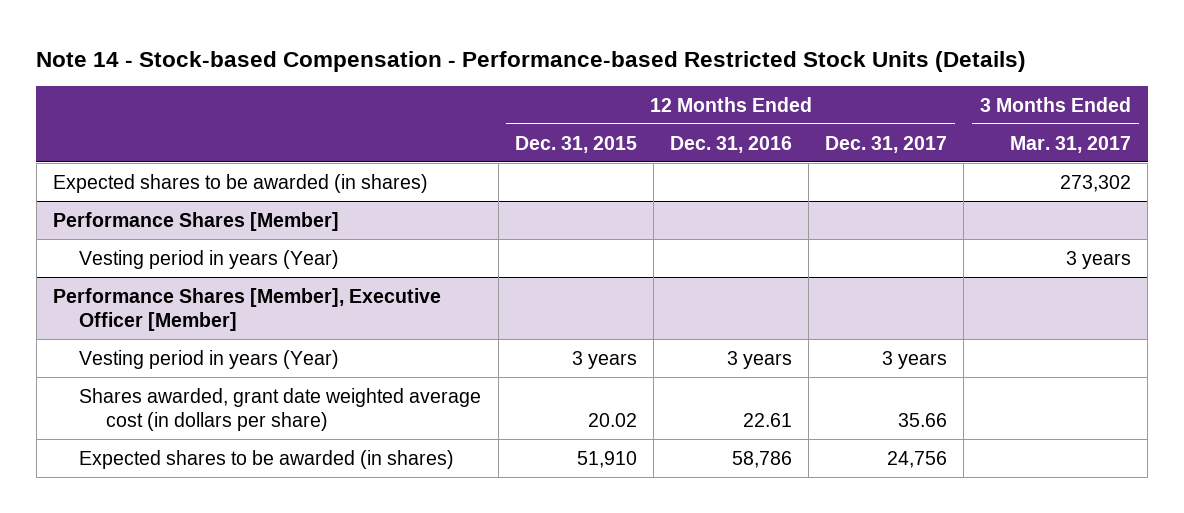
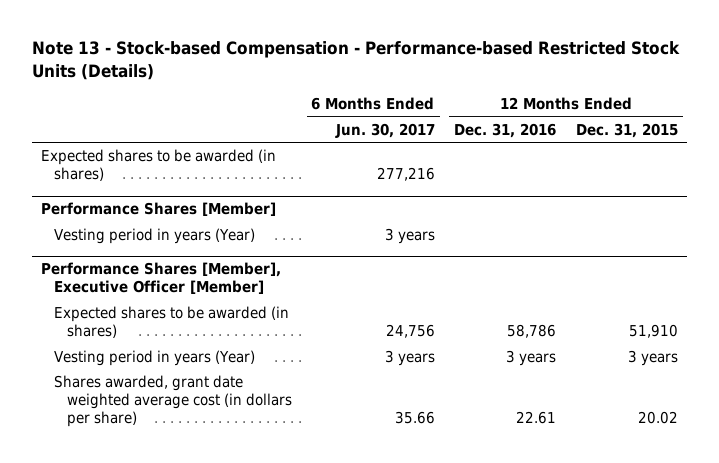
- Note 14 - Stock-based Compensation - Performance-based Restricted Stock Units (Details)
+ Note 13 - Stock-based Compensation - Performance-based Restricted Stock Units (Details)
- | 12 Months Ended Dec. 31, 2015 | 12 Months Ended Dec. 31, 2016 | 12 Months Ended Dec. 31, 2017 | 3 Months Ended Mar. 31, 2017
+ | 6 Months Ended Jun. 30, 2017 | 12 Months Ended Dec. 31, 2016 | 12 Months Ended Dec. 31, 2015
@ Performance Shares [Member], Executive Officer [Member]
moved up: Expected shares to be awarded (in shares) | 24,756 | 58,786 | 51,910

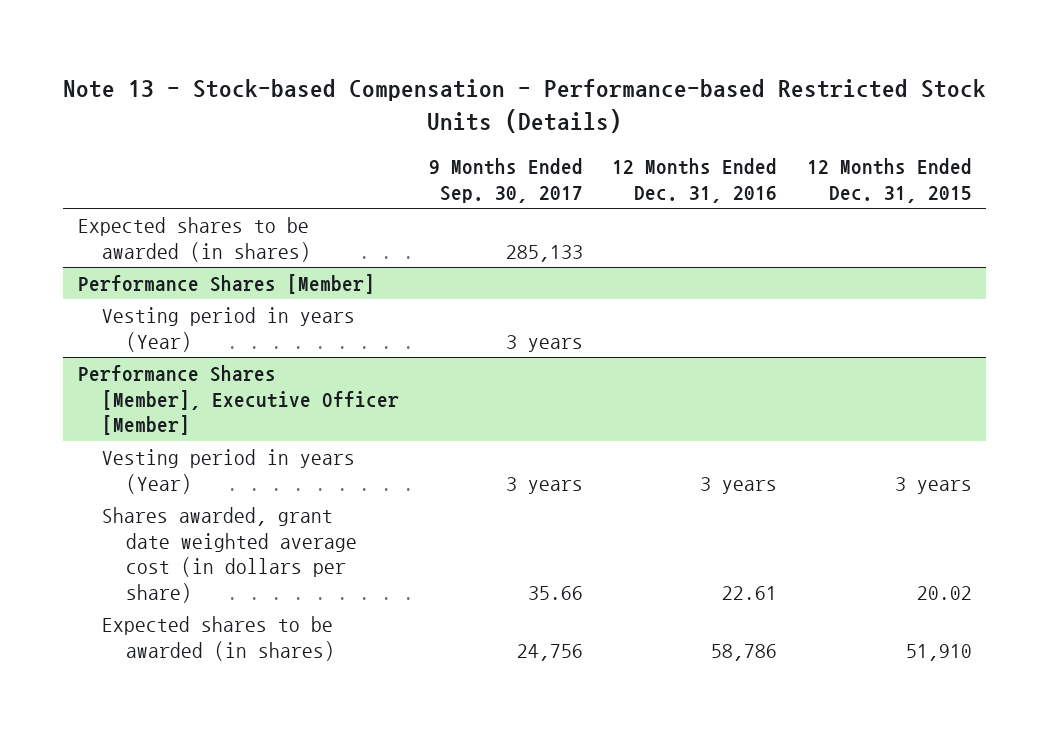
- | 6 Months Ended Jun. 30, 2017 | 12 Months Ended Dec. 31, 2016 | 12 Months Ended Dec. 31, 2015
+ | 9 Months Ended Sep. 30, 2017 | 12 Months Ended Dec. 31, 2016 | 12 Months Ended Dec. 31, 2015
@ Performance Shares [Member], Executive Officer [Member]
moved down: Expected shares to be awarded (in shares) | 24,756 | 58,786 | 51,910

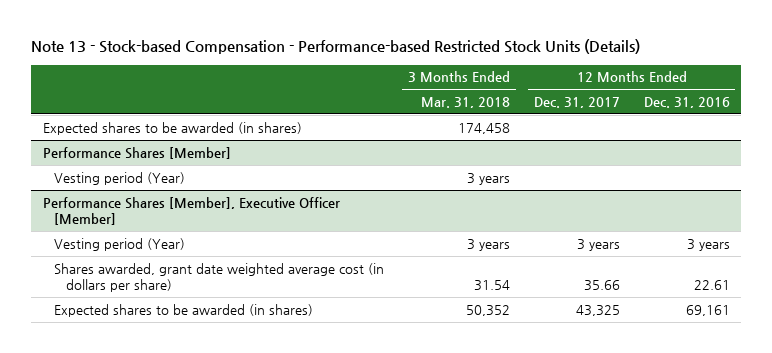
- | 9 Months Ended Sep. 30, 2017 | 12 Months Ended Dec. 31, 2016 | 12 Months Ended Dec. 31, 2015
+ | 3 Months Ended Mar. 31, 2018 | 12 Months Ended Dec. 31, 2017 | 12 Months Ended Dec. 31, 2016
@ Performance Shares [Member]
- Vesting period in years (Year) | 3 years | |
+ Vesting period (Year) | 3 years | |
@ Performance Shares [Member], Executive Officer [Member]
- Vesting period in years (Year) | 3 years | 3 years | 3 years
+ Vesting period (Year) | 3 years | 3 years | 3 years
- Expected shares to be awarded (in shares) | 24,756 | 58,786 | 51,910
+ Expected shares to be awarded (in shares) | 50,352 | 43,325 | 69,161

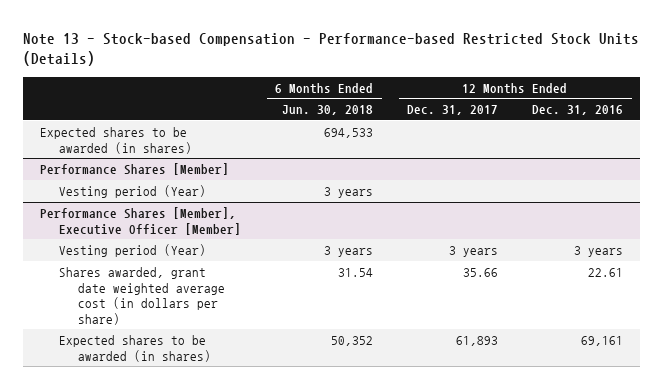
- | 3 Months Ended Mar. 31, 2018 | 12 Months Ended Dec. 31, 2017 | 12 Months Ended Dec. 31, 2016
+ | 6 Months Ended Jun. 30, 2018 | 12 Months Ended Dec. 31, 2017 | 12 Months Ended Dec. 31, 2016
@ Performance Shares [Member], Executive Officer [Member]
- Expected shares to be awarded (in shares) | 50,352 | 43,325 | 69,161
+ Expected shares to be awarded (in shares) | 50,352 | 61,893 | 69,161

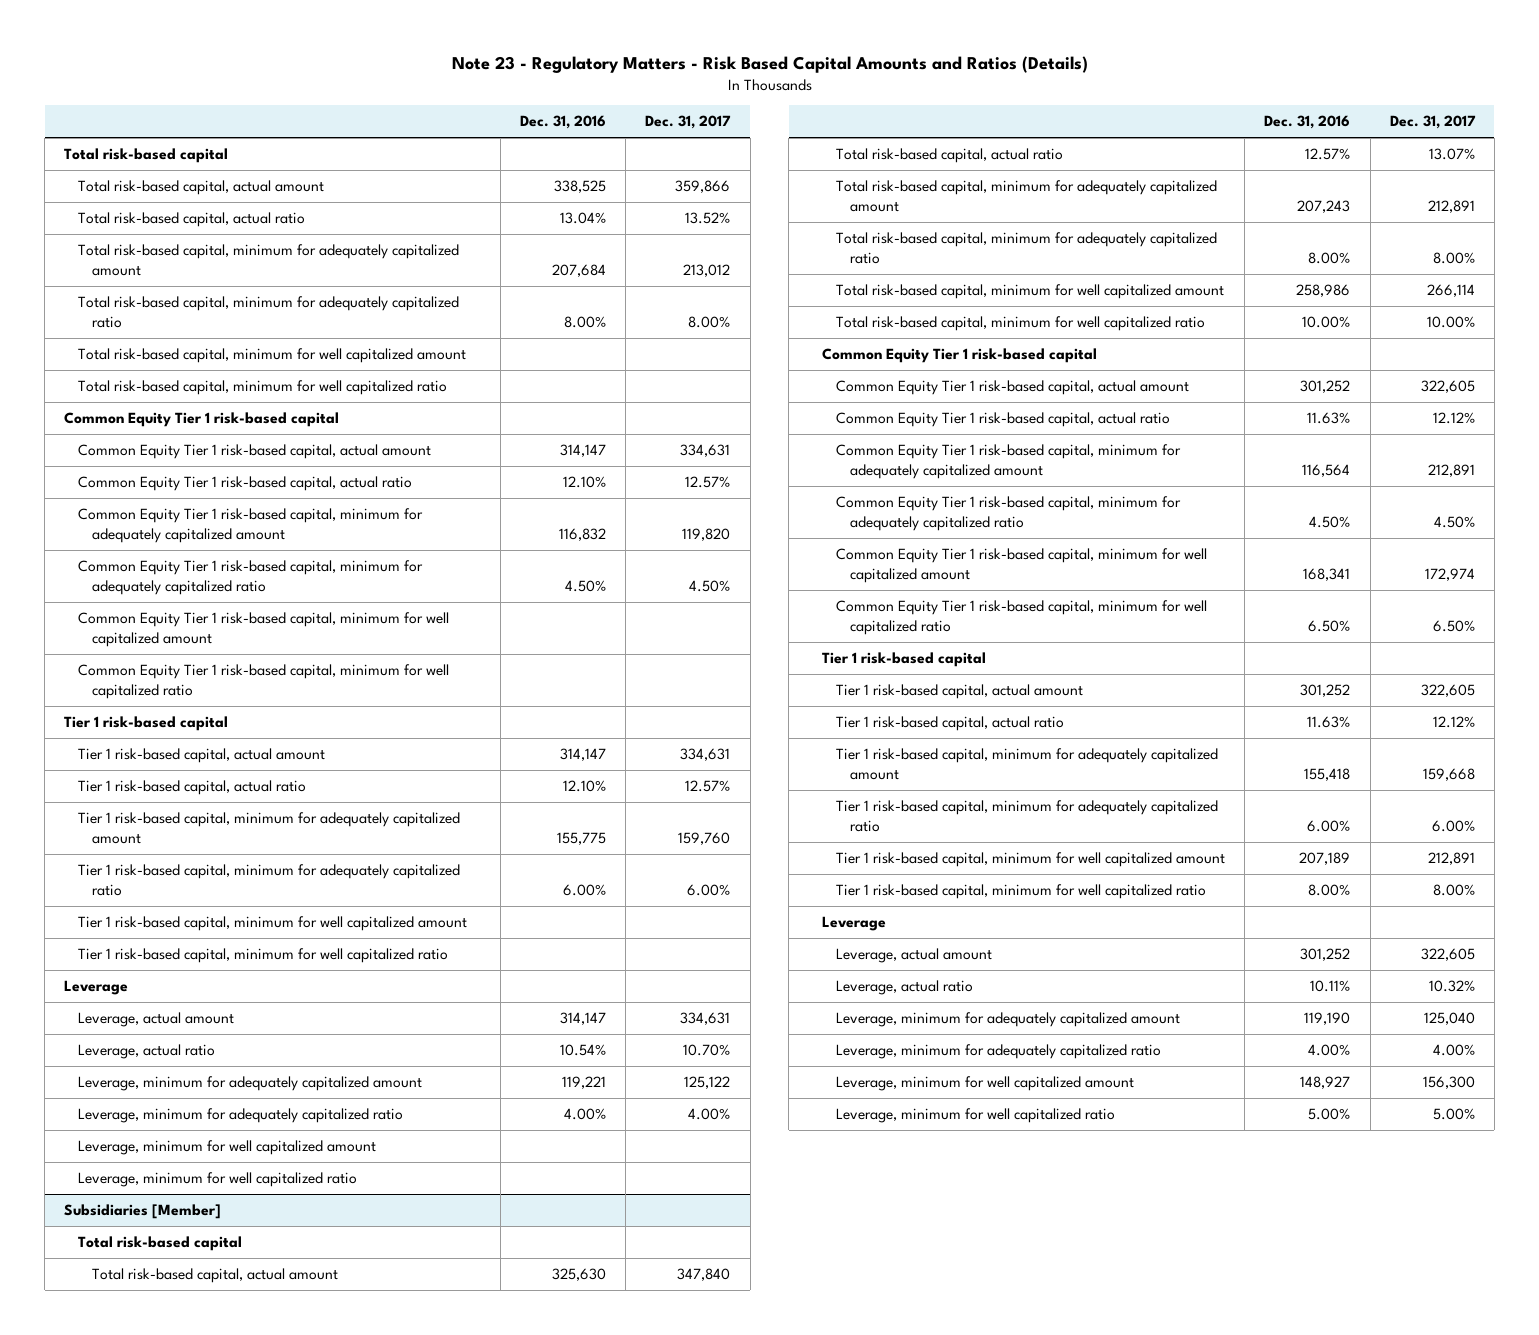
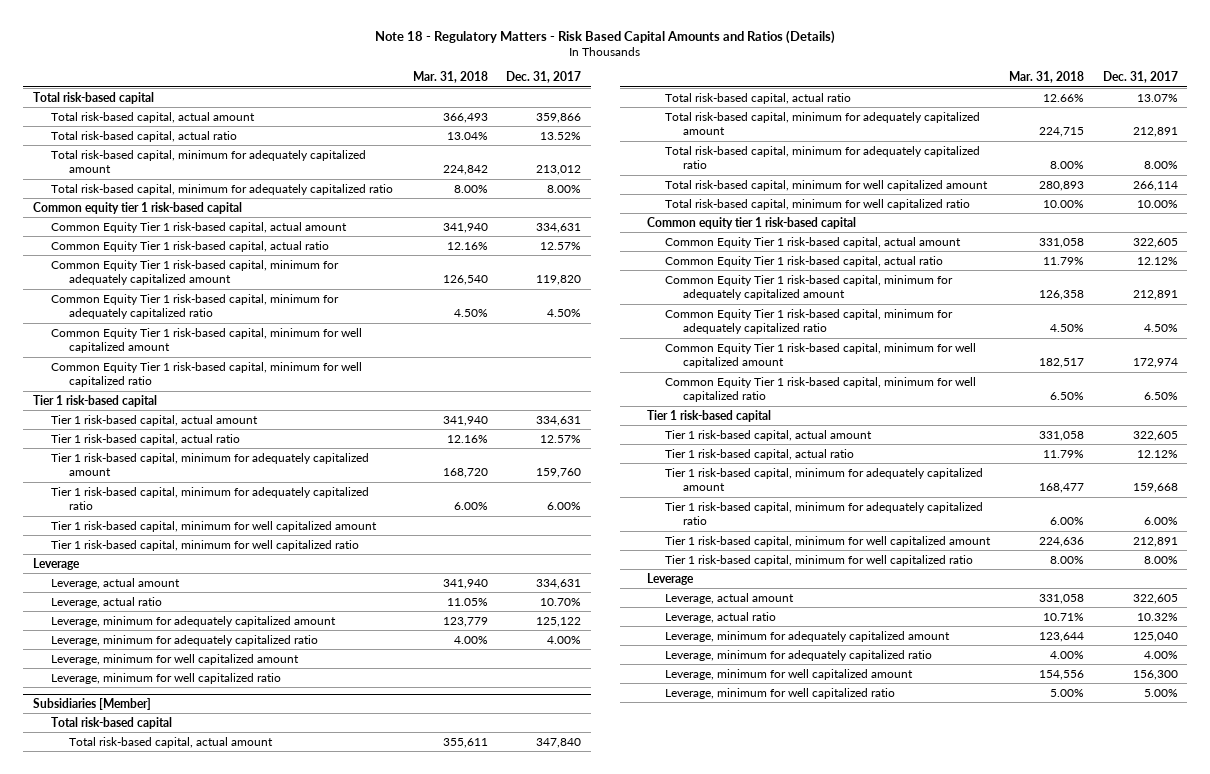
- Note 23 - Regulatory Matters - Risk Based Capital Amounts and Ratios (Details)
+ Note 18 - Regulatory Matters - Risk Based Capital Amounts and Ratios (Details)
- | Dec. 31, 2016 | Dec. 31, 2017
+ | Mar. 31, 2018 | Dec. 31, 2017
- Total risk-based capital, minimum for well capitalized amount
- Total risk-based capital, minimum for well capitalized ratio
- Common Equity Tier 1 risk-based capital
+ Common equity tier 1 risk-based capital
@ Subsidiaries [Member]
- Common Equity Tier 1 risk-based capital
+ Common equity tier 1 risk-based capital

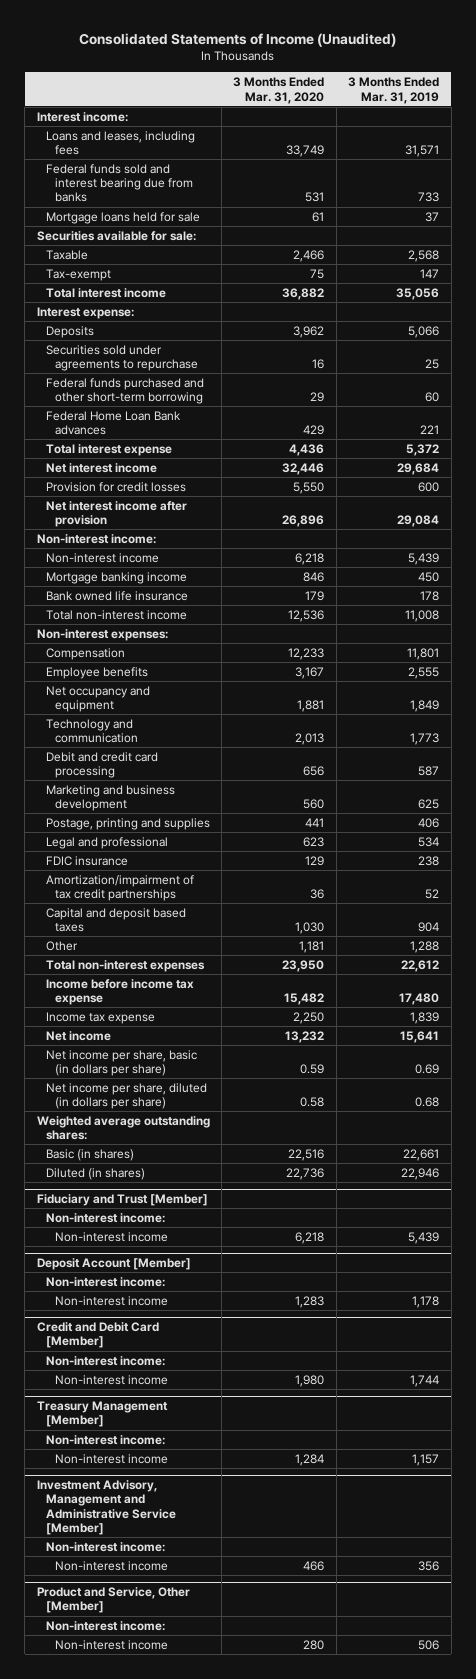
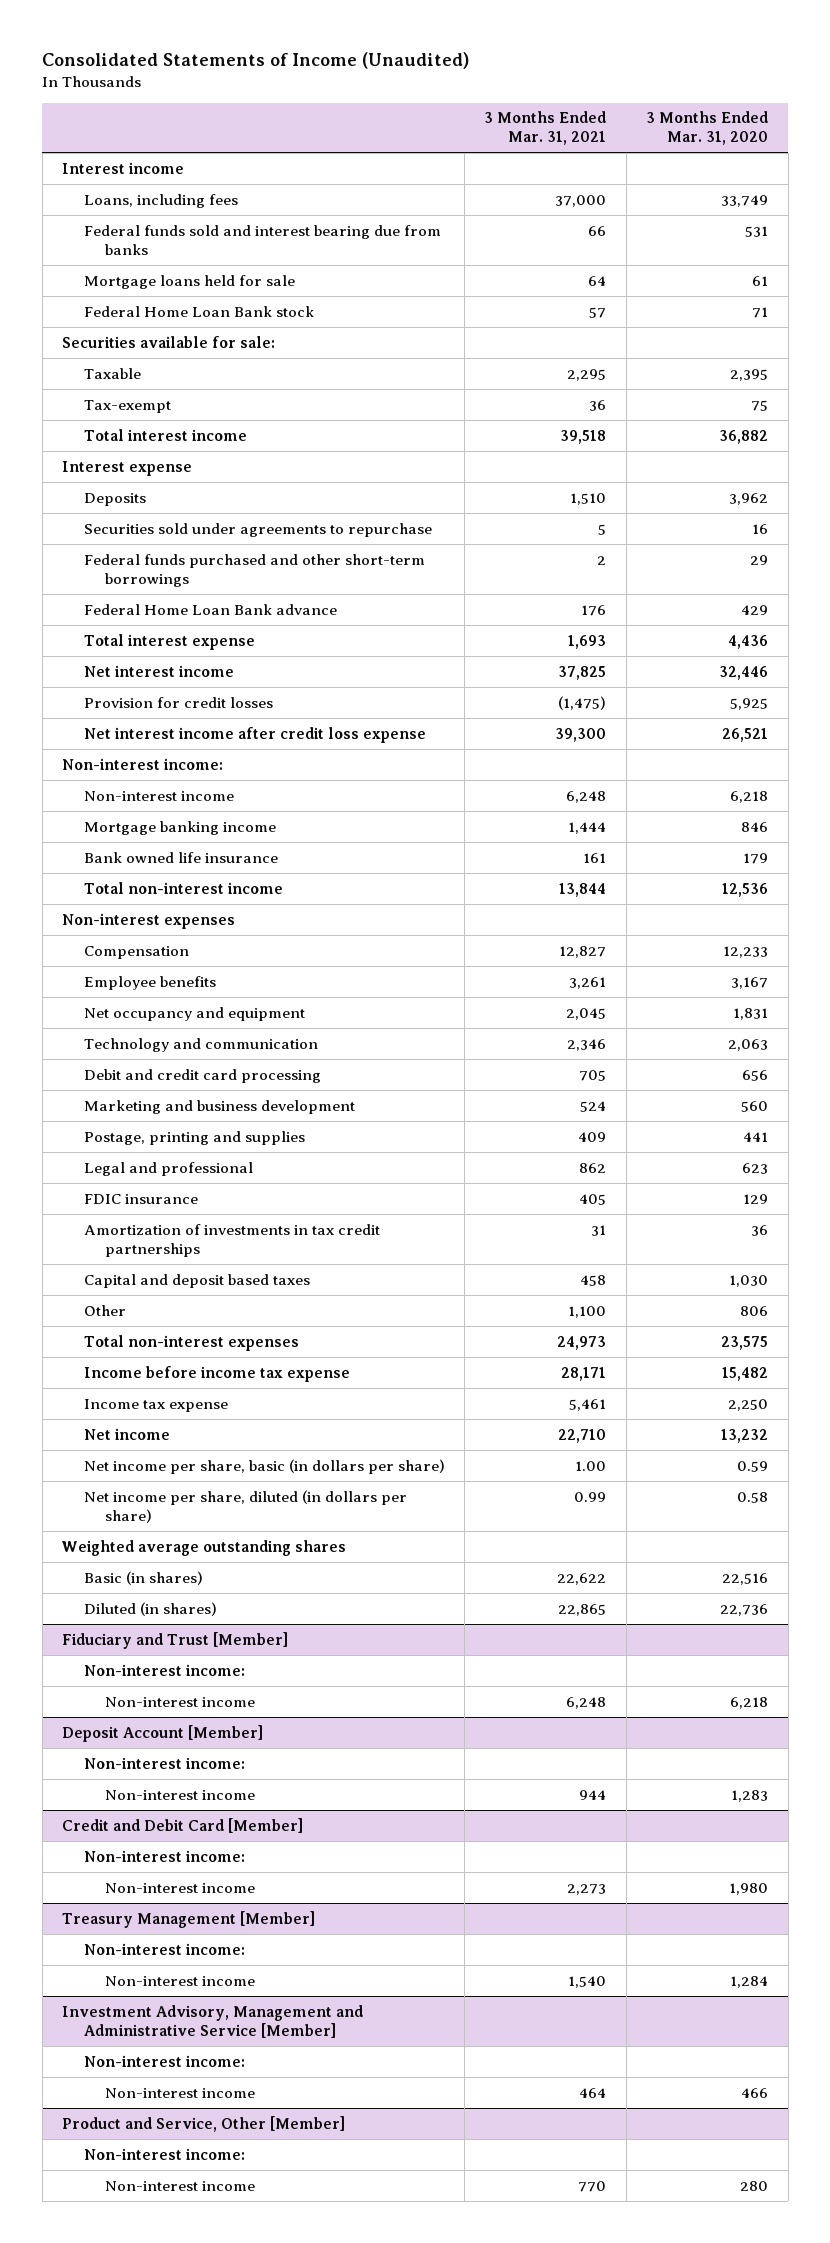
- | 3 Months Ended Mar. 31, 2020 | 3 Months Ended Mar. 31, 2019
+ | 3 Months Ended Mar. 31, 2021 | 3 Months Ended Mar. 31, 2020
- Interest income:
- Loans and leases, including fees | 33,749 | 31,571
+ Interest income
+ Loans, including fees | 37,000 | 33,749
+ Federal Home Loan Bank stock | 57 | 71
- Taxable | 2,466 | 2,568
+ Taxable | 2,295 | 2,395
- Interest expense:
+ Interest expense
- Federal funds purchased and other short-term borrowing | 29 | 60
- Federal Home Loan Bank advances | 429 | 221
+ Federal funds purchased and other short-term borrowings | 2 | 29
+ Federal Home Loan Bank advance | 176 | 429
- Provision for credit losses | 5,550 | 600
- Net interest income after provision | 26,896 | 29,084
+ Provision for credit losses | (1,475) | 5,925
+ Net interest income after credit loss expense | 39,300 | 26,521
- Non-interest expenses:
+ Non-interest expenses
- Net occupancy and equipment | 1,881 | 1,849
- Technology and communication | 2,013 | 1,773
+ Net occupancy and equipment | 2,045 | 1,831
+ Technology and communication | 2,346 | 2,063
- Amortization/impairment of tax credit partnerships | 36 | 52
+ Amortization of investments in tax credit partnerships | 31 | 36
- Other | 1,181 | 1,288
- Total non-interest expenses | 23,950 | 22,612
+ Other | 1,100 | 806
+ Total non-interest expenses | 24,973 | 23,575
- Weighted average outstanding shares:
+ Weighted average outstanding shares

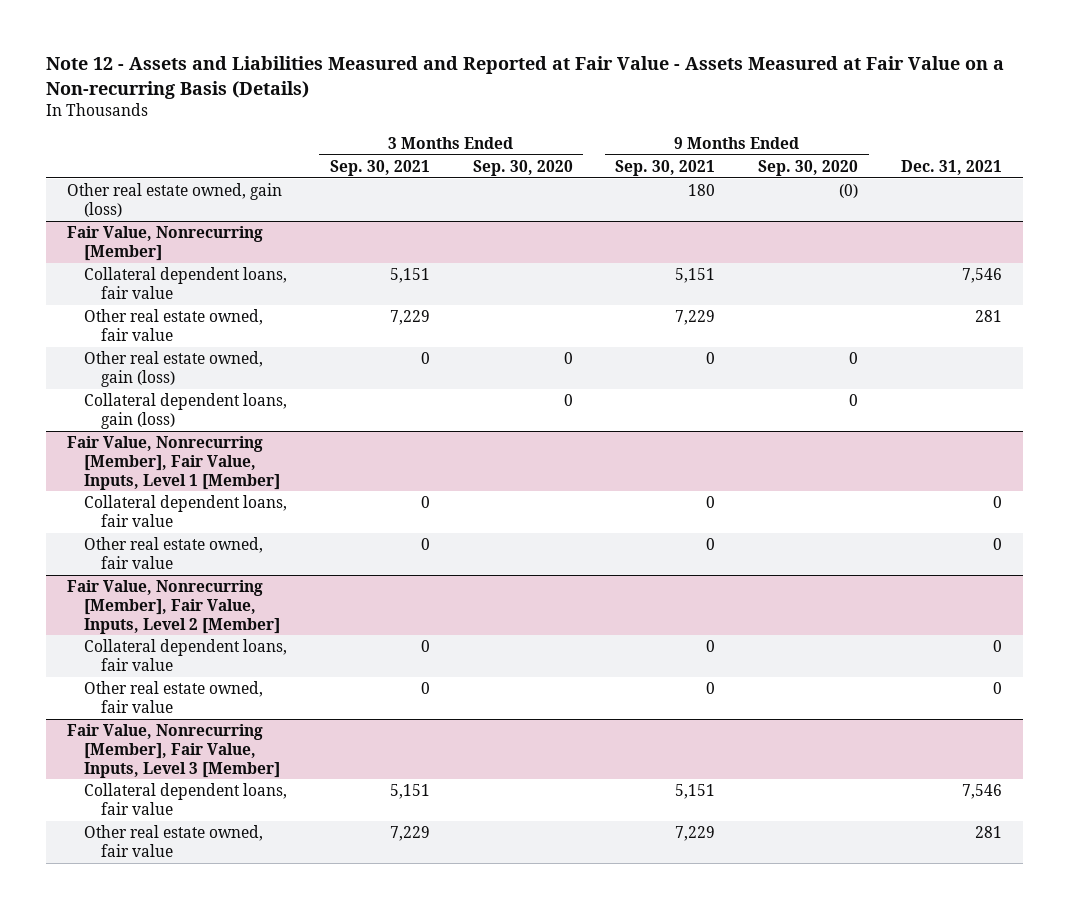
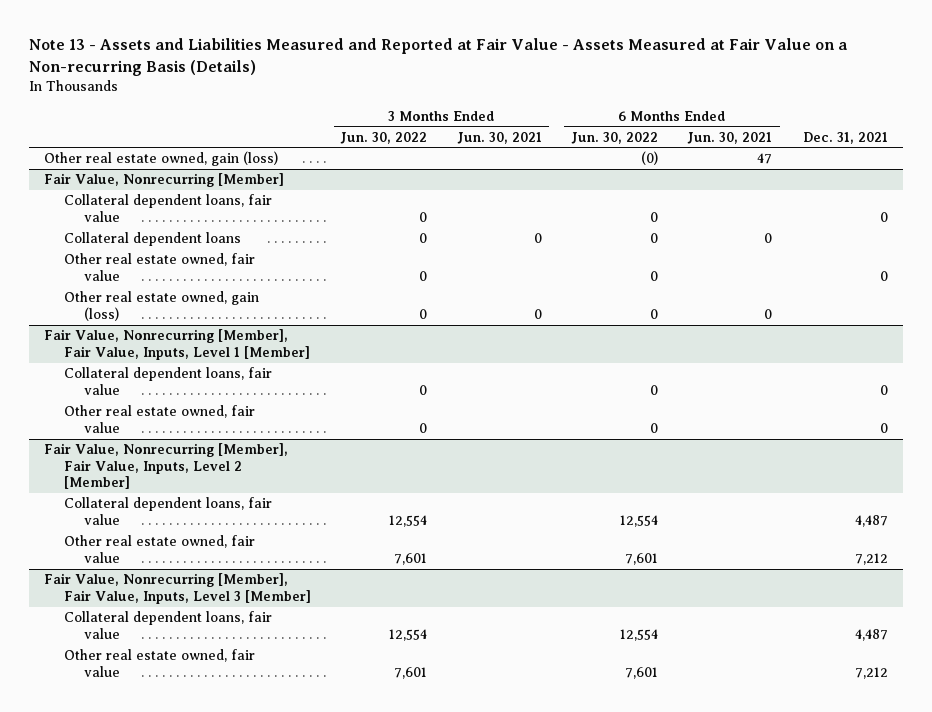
- Note 12 - Assets and Liabilities Measured and Reported at Fair Value - Assets Measured at Fair Value on a Non-recurring Basis (Details)
+ Note 13 - Assets and Liabilities Measured and Reported at Fair Value - Assets Measured at Fair Value on a Non-recurring Basis (Details)
- | 3 Months Ended Sep. 30, 2021 | 3 Months Ended Sep. 30, 2020 | 9 Months Ended Sep. 30, 2021 | 9 Months Ended Sep. 30, 2020 | Dec. 31, 2021
+ | 3 Months Ended Jun. 30, 2022 | 3 Months Ended Jun. 30, 2021 | 6 Months Ended Jun. 30, 2022 | 6 Months Ended Jun. 30, 2021 | Dec. 31, 2021
@ Fair Value, Nonrecurring [Member]
- Collateral dependent loans, fair value | 5,151 | | 5,151 | | 7,546
- Other real estate owned, fair value | 7,229 | | 7,229 | | 281
+ Collateral dependent loans, fair value | 0 | | 0 | | 0
+ Collateral dependent loans | 0 | 0 | 0 | 0 |
+ Other real estate owned, fair value | 0 | | 0 | | 0
- Collateral dependent loans, gain (loss) | | 0 | | 0 |
@ Fair Value, Nonrecurring [Member], Fair Value, Inputs, Level 2 [Member]
- Collateral dependent loans, fair value | 0 | | 0 | | 0
- Other real estate owned, fair value | 0 | | 0 | | 0
+ Collateral dependent loans, fair value | 12,554 | | 12,554 | | 4,487
+ Other real estate owned, fair value | 7,601 | | 7,601 | | 7,212
@ Fair Value, Nonrecurring [Member], Fair Value, Inputs, Level 3 [Member]
- Collateral dependent loans, fair value | 5,151 | | 5,151 | | 7,546
- Other real estate owned, fair value | 7,229 | | 7,229 | | 281
+ Collateral dependent loans, fair value | 12,554 | | 12,554 | | 4,487
+ Other real estate owned, fair value | 7,601 | | 7,601 | | 7,212

